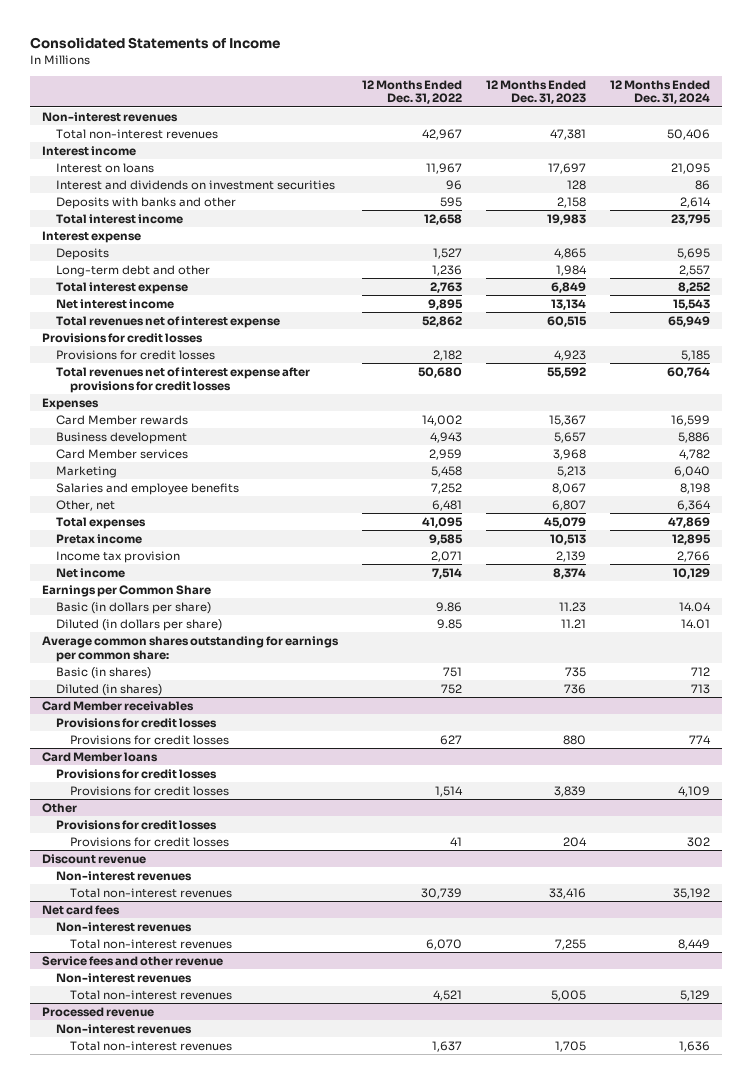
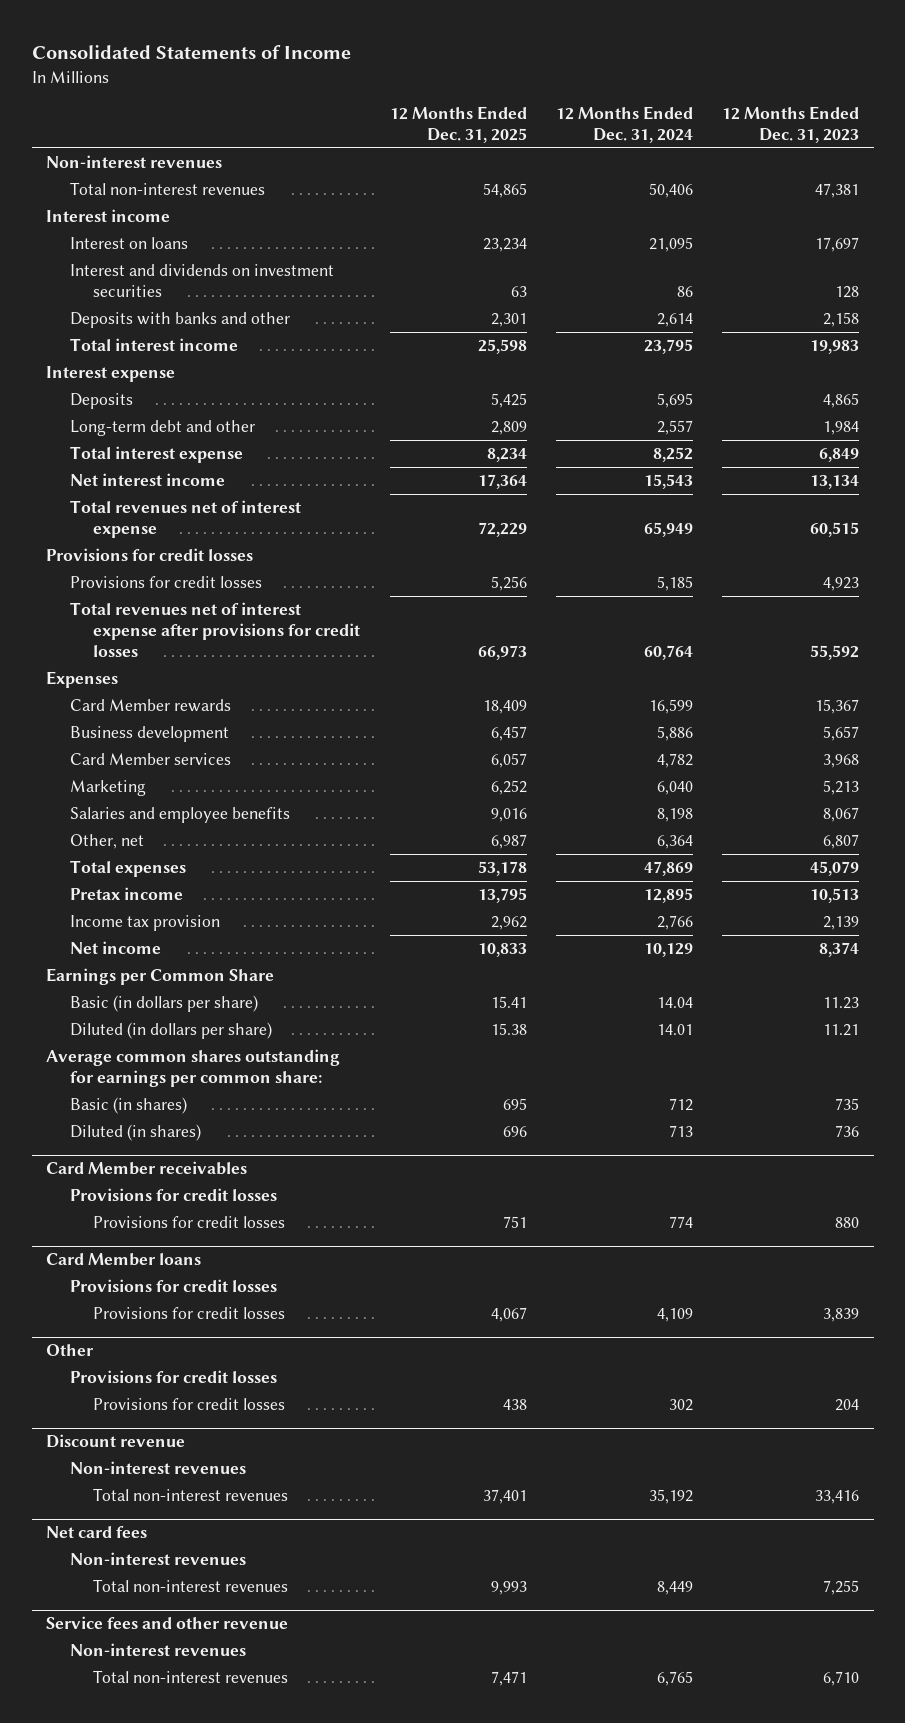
- | 12 Months Ended Dec. 31, 2022 | 12 Months Ended Dec. 31, 2023 | 12 Months Ended Dec. 31, 2024
+ | 12 Months Ended Dec. 31, 2025 | 12 Months Ended Dec. 31, 2024 | 12 Months Ended Dec. 31, 2023
@ Service fees and other revenue
- Total non-interest revenues | 4,521 | 5,005 | 5,129
- Processed revenue
- Non-interest revenues
- Total non-interest revenues | 1,637 | 1,705 | 1,636
@ Service fees and other revenue
+ Total non-interest revenues | 7,471 | 6,765 | 6,710

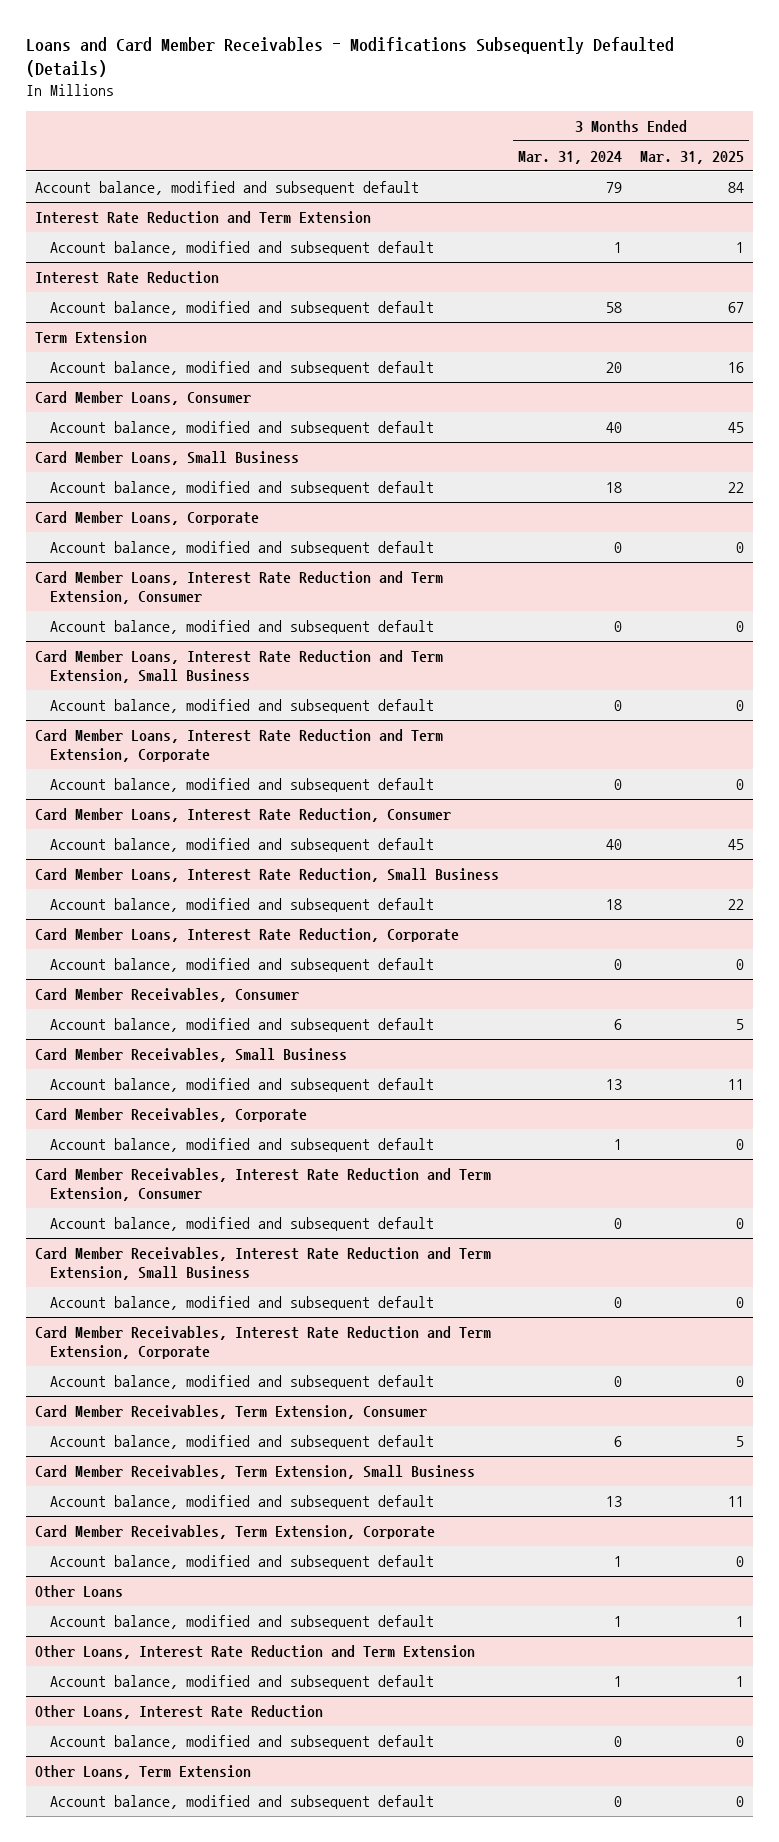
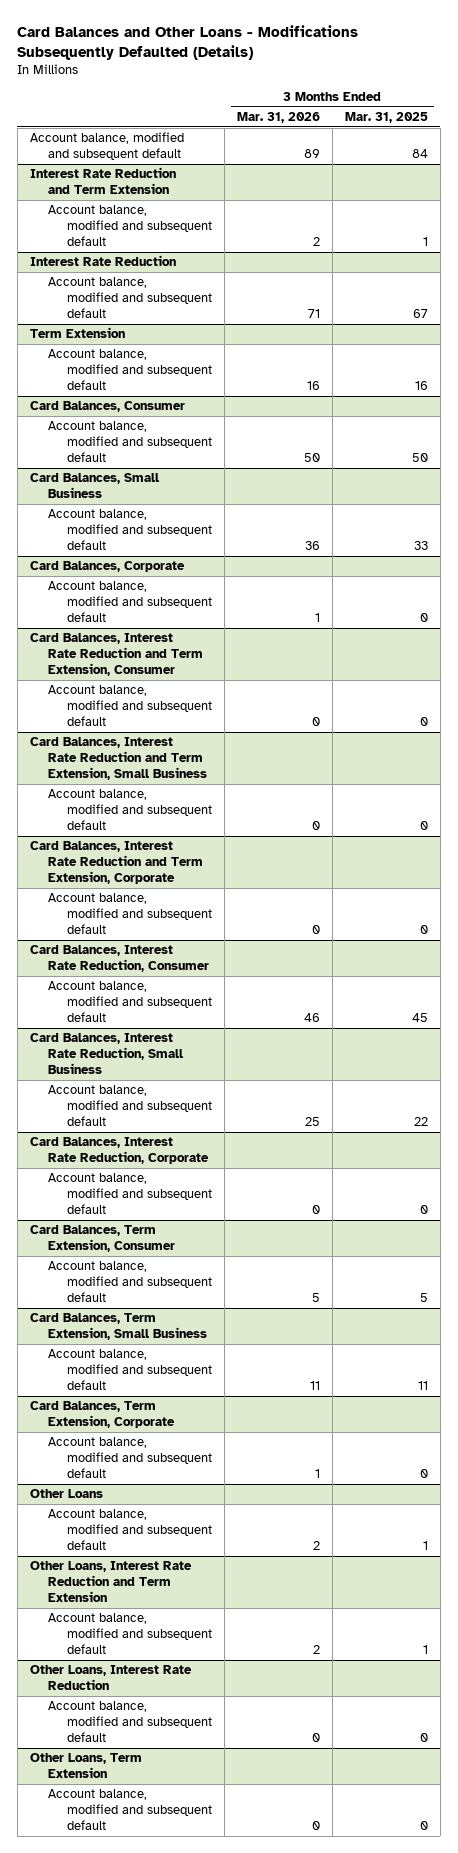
- Loans and Card Member Receivables - Modifications Subsequently Defaulted (Details)
+ Card Balances and Other Loans - Modifications Subsequently Defaulted (Details)
- | 3 Months Ended Mar. 31, 2024 | 3 Months Ended Mar. 31, 2025
+ | 3 Months Ended Mar. 31, 2026 | 3 Months Ended Mar. 31, 2025
- Card Member Loans, Consumer
- Account balance, modified and subsequent default | 40 | 45
- Card Member Loans, Small Business
- Account balance, modified and subsequent default | 18 | 22
- Card Member Loans, Corporate
+ Card Balances, Consumer
+ Account balance, modified and subsequent default | 50 | 50
+ Card Balances, Small Business
+ Account balance, modified and subsequent default | 36 | 33
+ Card Balances, Corporate
- Card Member Loans, Interest Rate Reduction and Term Extension, Consumer
+ Card Balances, Interest Rate Reduction and Term Extension, Consumer
- Card Member Loans, Interest Rate Reduction and Term Extension, Small Business
+ Card Balances, Interest Rate Reduction and Term Extension, Small Business
- Card Member Loans, Interest Rate Reduction and Term Extension, Corporate
+ Card Balances, Interest Rate Reduction and Term Extension, Corporate
- Card Member Loans, Interest Rate Reduction, Consumer
+ Card Balances, Interest Rate Reduction, Consumer
- Card Member Loans, Interest Rate Reduction, Small Business
+ Card Balances, Interest Rate Reduction, Small Business
- Card Member Loans, Interest Rate Reduction, Corporate
- Account balance, modified and subsequent default | 0 | 0
- Card Member Receivables, Consumer
- Account balance, modified and subsequent default | 6 | 5
- Card Member Receivables, Small Business
- Account balance, modified and subsequent default | 13 | 11
- Card Member Receivables, Corporate
- Account balance, modified and subsequent default | 1 | 0
- Card Member Receivables, Interest Rate Reduction and Term Extension, Consumer
- Account balance, modified and subsequent default | 0 | 0
- Card Member Receivables, Interest Rate Reduction and Term Extension, Small Business
- Account balance, modified and subsequent default | 0 | 0
- Card Member Receivables, Interest Rate Reduction and Term Extension, Corporate
+ Card Balances, Interest Rate Reduction, Corporate
- Card Member Receivables, Term Extension, Consumer
+ Card Balances, Term Extension, Consumer
- Card Member Receivables, Term Extension, Small Business
+ Card Balances, Term Extension, Small Business
- Card Member Receivables, Term Extension, Corporate
+ Card Balances, Term Extension, Corporate

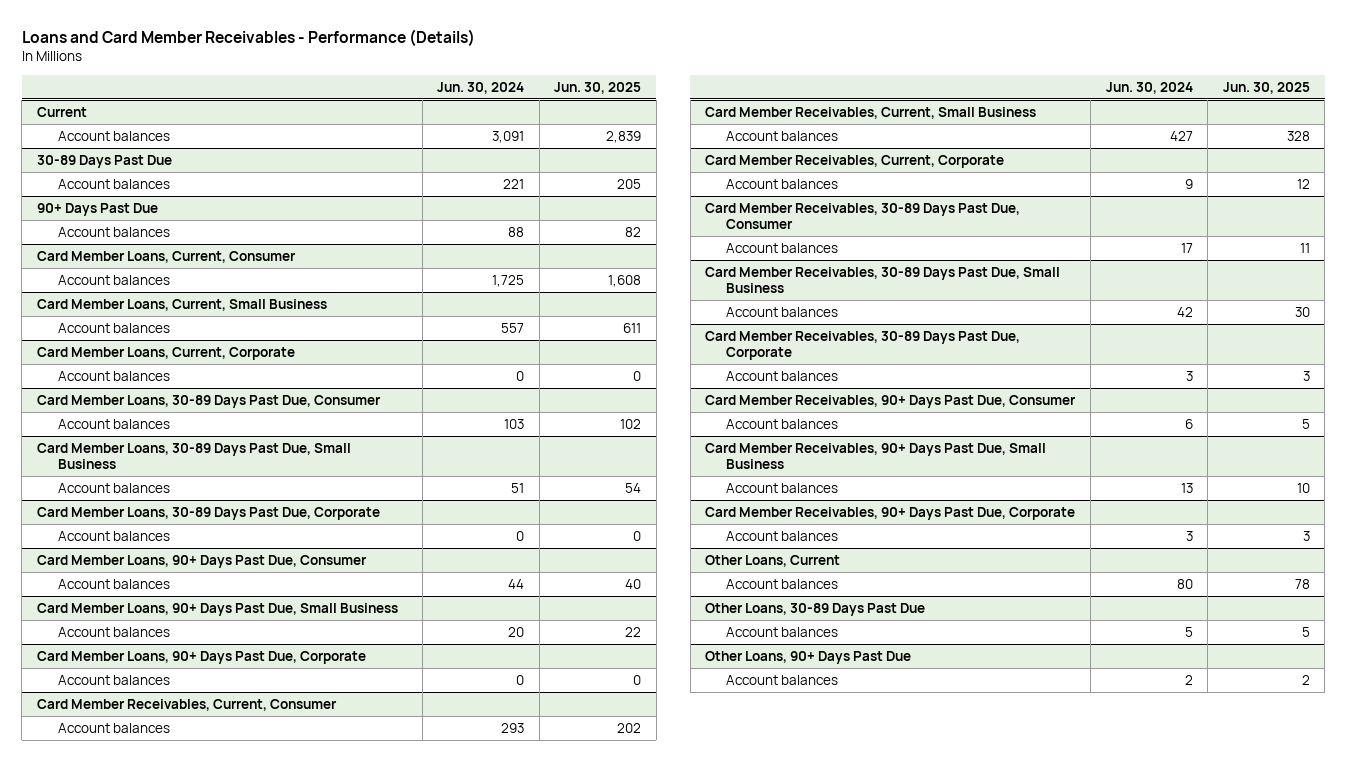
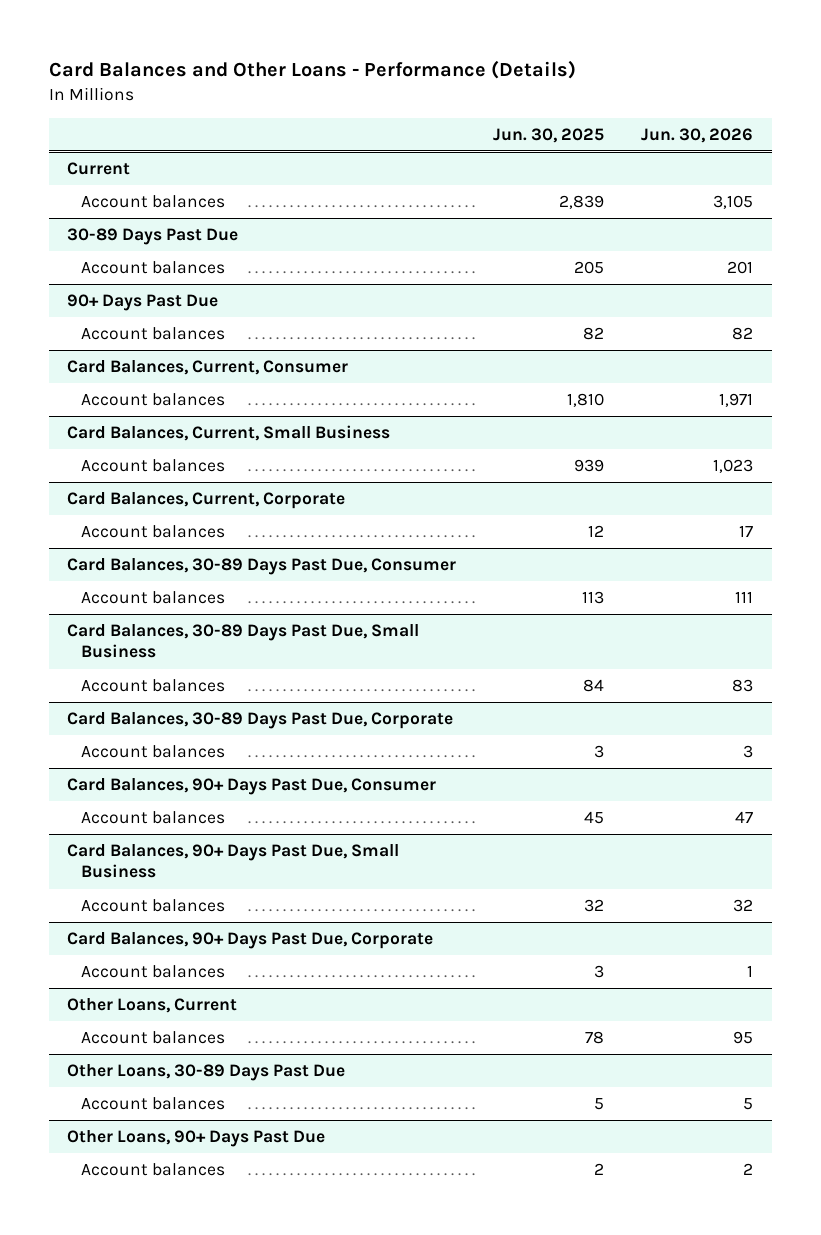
- Loans and Card Member Receivables - Performance (Details)
+ Card Balances and Other Loans - Performance (Details)
- | Jun. 30, 2024 | Jun. 30, 2025
+ | Jun. 30, 2025 | Jun. 30, 2026
- Card Member Loans, Current, Consumer
- Account balances | 1,725 | 1,608
- Card Member Loans, Current, Small Business
- Account balances | 557 | 611
- Card Member Loans, Current, Corporate
- Account balances | 0 | 0
- Card Member Loans, 30-89 Days Past Due, Consumer
- Account balances | 103 | 102
- Card Member Loans, 30-89 Days Past Due, Small Business
- Account balances | 51 | 54
- Card Member Loans, 30-89 Days Past Due, Corporate
- Account balances | 0 | 0
- Card Member Loans, 90+ Days Past Due, Consumer
- Account balances | 44 | 40
- Card Member Loans, 90+ Days Past Due, Small Business
- Account balances | 20 | 22
- Card Member Loans, 90+ Days Past Due, Corporate
- Account balances | 0 | 0
- Card Member Receivables, Current, Consumer
- Account balances | 293 | 202
- Card Member Receivables, Current, Small Business
- Account balances | 427 | 328
- Card Member Receivables, Current, Corporate
+ Card Balances, Current, Consumer
+ Account balances | 1,810 | 1,971
+ Card Balances, Current, Small Business
+ Account balances | 939 | 1,023
+ Card Balances, Current, Corporate
- Card Member Receivables, 30-89 Days Past Due, Consumer
- Account balances | 17 | 11
- Card Member Receivables, 30-89 Days Past Due, Small Business
- Account balances | 42 | 30
- Card Member Receivables, 30-89 Days Past Due, Corporate
+ Card Balances, 30-89 Days Past Due, Consumer
+ Account balances | 113 | 111
+ Card Balances, 30-89 Days Past Due, Small Business
+ Account balances | 84 | 83
+ Card Balances, 30-89 Days Past Due, Corporate
- Card Member Receivables, 90+ Days Past Due, Consumer
- Account balances | 6 | 5
- Card Member Receivables, 90+ Days Past Due, Small Business
- Account balances | 13 | 10
- Card Member Receivables, 90+ Days Past Due, Corporate
+ Card Balances, 90+ Days Past Due, Consumer
+ Account balances | 45 | 47
+ Card Balances, 90+ Days Past Due, Small Business
+ Account balances | 32 | 32
+ Card Balances, 90+ Days Past Due, Corporate

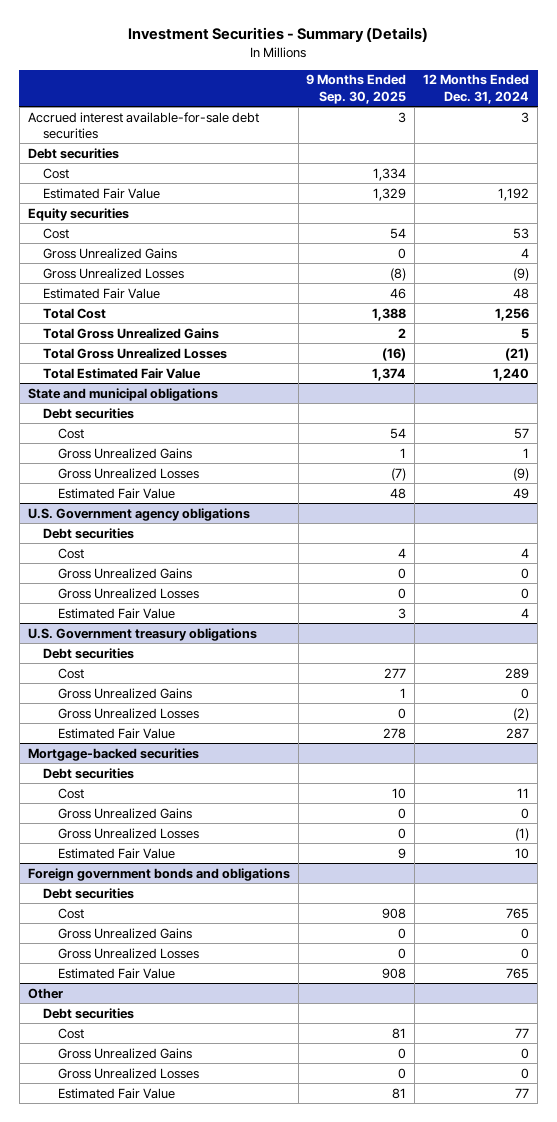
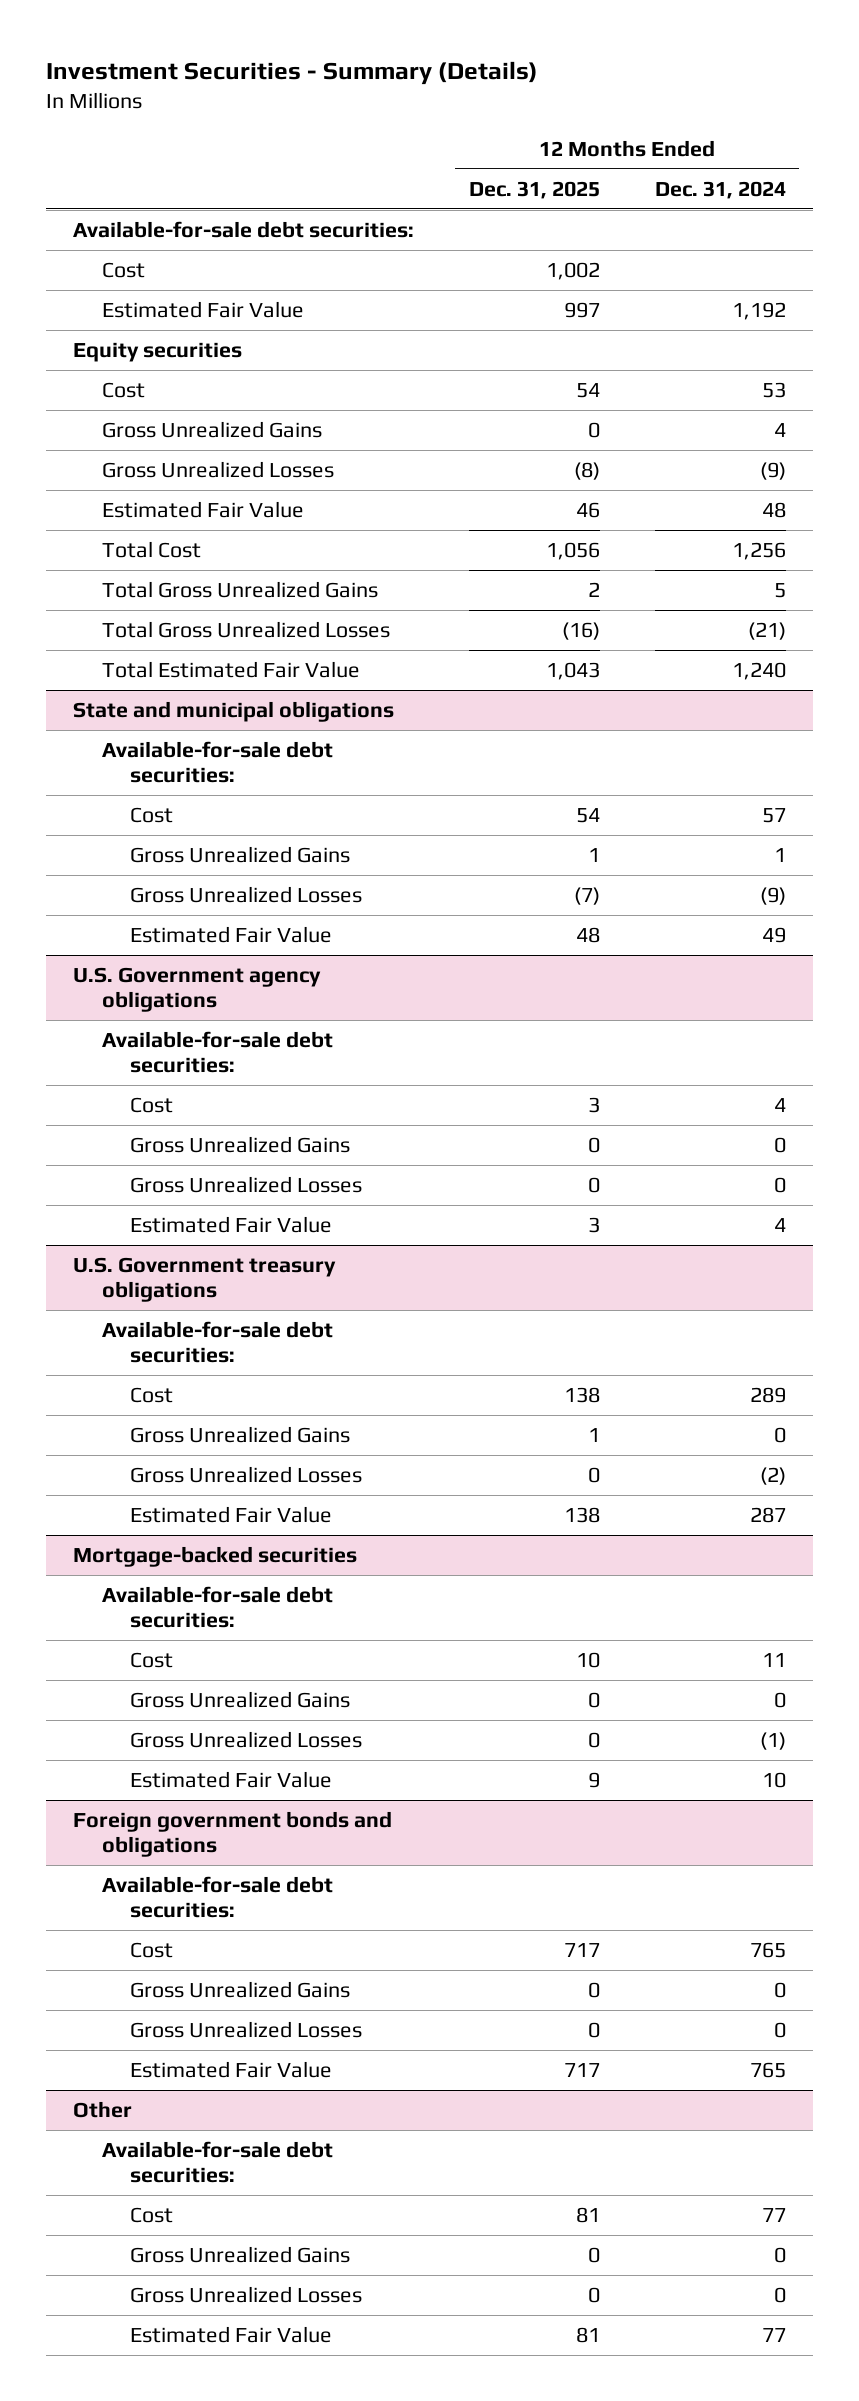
- | 9 Months Ended Sep. 30, 2025 | 12 Months Ended Dec. 31, 2024
+ | 12 Months Ended Dec. 31, 2025 | 12 Months Ended Dec. 31, 2024
- Accrued interest available-for-sale debt securities | 3 | 3
- Debt securities
+ Available-for-sale debt securities:
@ State and municipal obligations
- Debt securities
+ Available-for-sale debt securities:
@ U.S. Government agency obligations
- Debt securities
+ Available-for-sale debt securities:
@ U.S. Government treasury obligations
- Debt securities
+ Available-for-sale debt securities:
@ Mortgage-backed securities
- Debt securities
+ Available-for-sale debt securities:
@ Foreign government bonds and obligations
- Debt securities
+ Available-for-sale debt securities:
@ Other
- Debt securities
+ Available-for-sale debt securities:

